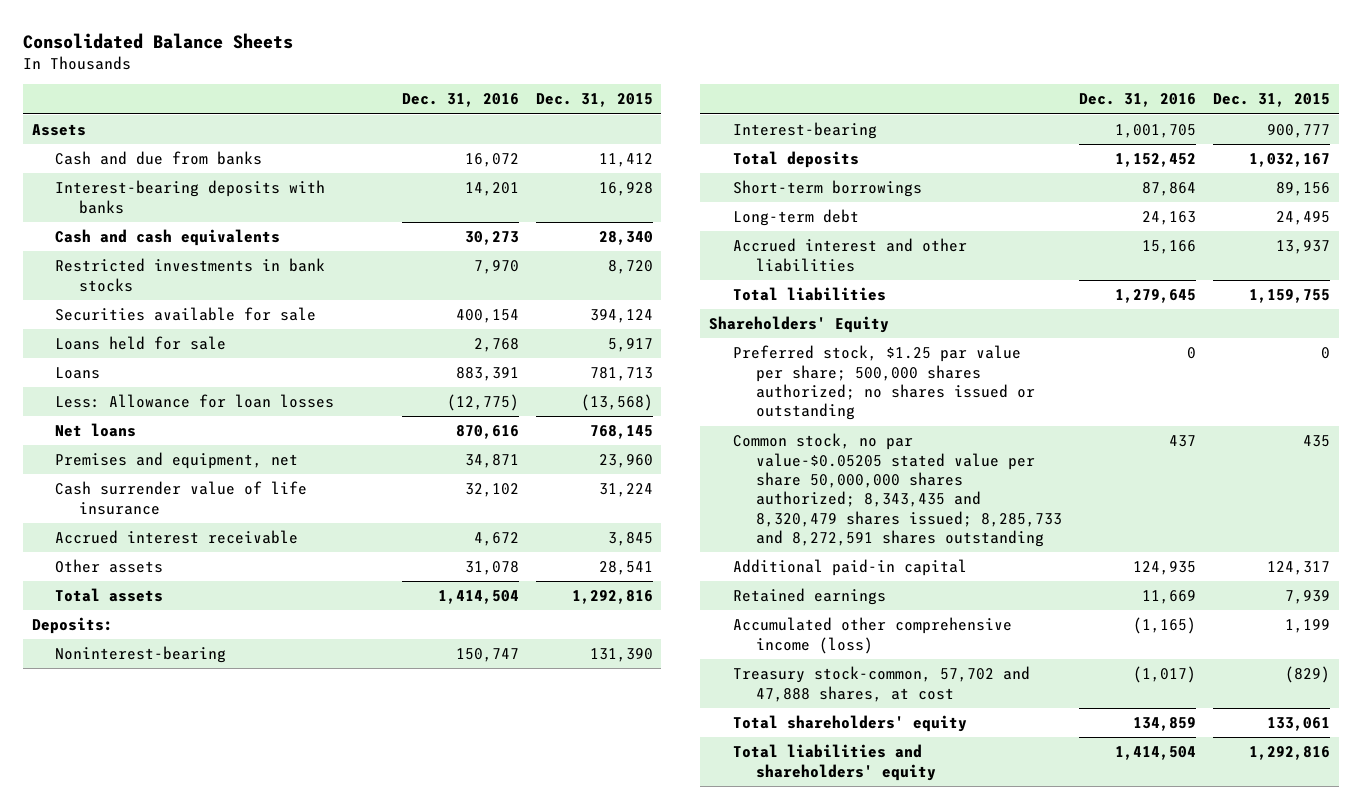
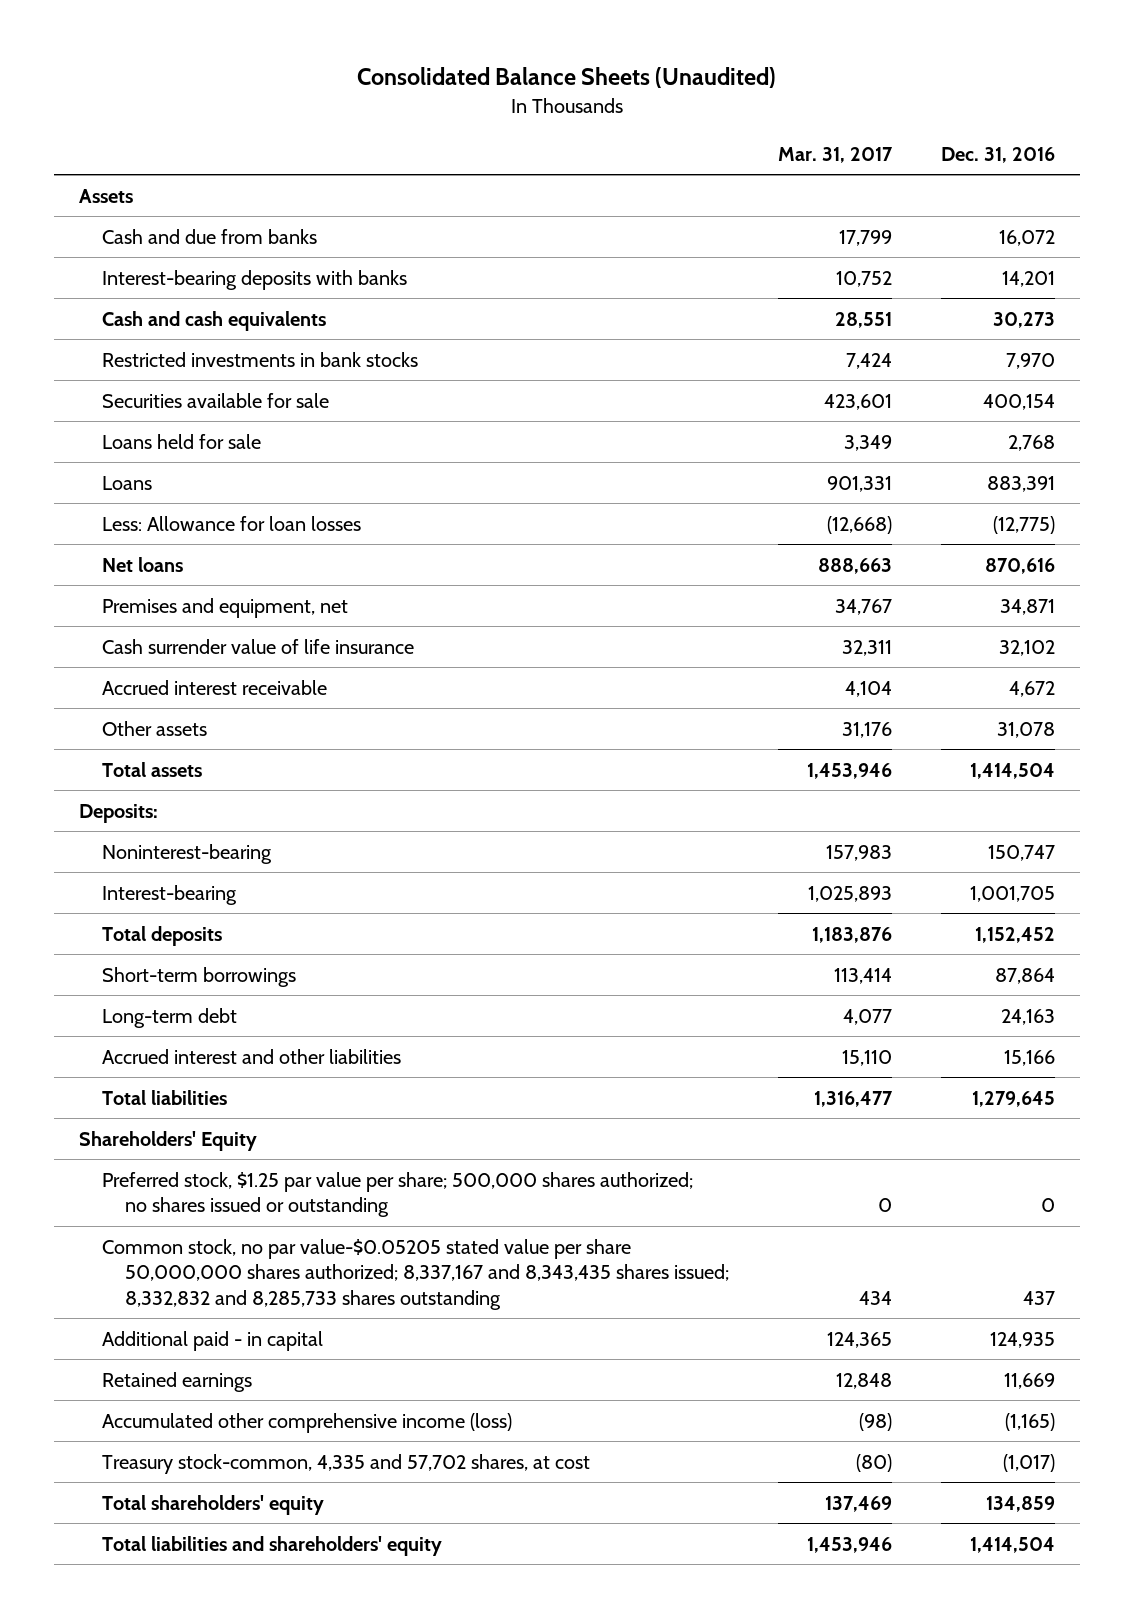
- Consolidated Balance Sheets
+ Consolidated Balance Sheets (Unaudited)
- | Dec. 31, 2016 | Dec. 31, 2015
+ | Mar. 31, 2017 | Dec. 31, 2016
- Common stock, no par value-$0.05205 stated value per share 50,000,000 shares authorized; 8,343,435 and 8,320,479 shares issued; 8,285,733 and 8,272,591 shares outstanding | 437 | 435
- Additional paid-in capital | 124,935 | 124,317
+ Common stock, no par value-$0.05205 stated value per share 50,000,000 shares authorized; 8,337,167 and 8,343,435 shares issued; 8,332,832 and 8,285,733 shares outstanding | 434 | 437
+ Additional paid - in capital | 124,365 | 124,935
- Treasury stock-common, 57,702 and 47,888 shares, at cost | (1,017) | (829)
+ Treasury stock-common, 4,335 and 57,702 shares, at cost | (80) | (1,017)

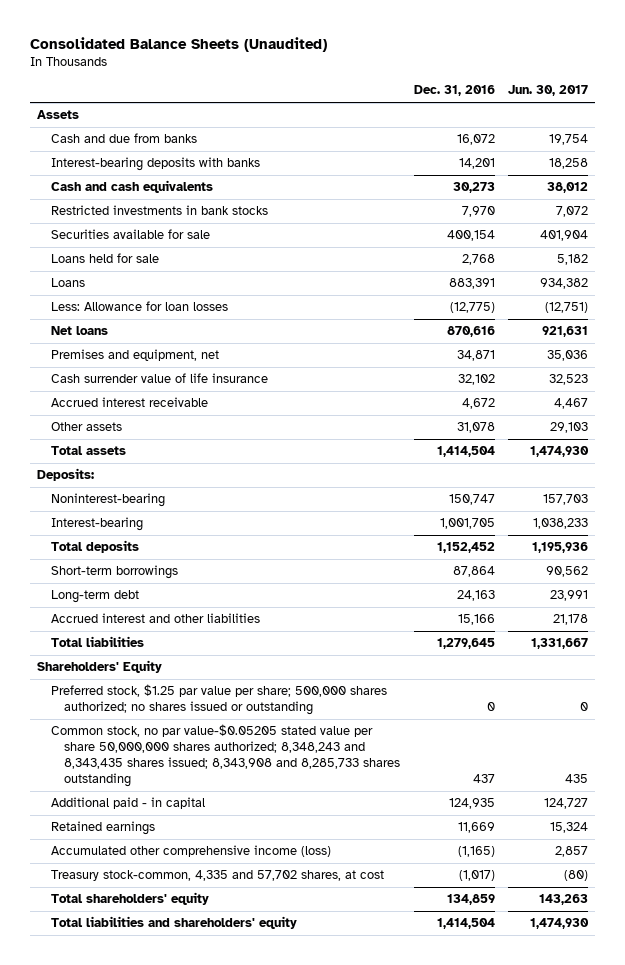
- | Mar. 31, 2017 | Dec. 31, 2016
+ | Dec. 31, 2016 | Jun. 30, 2017
- Common stock, no par value-$0.05205 stated value per share 50,000,000 shares authorized; 8,337,167 and 8,343,435 shares issued; 8,332,832 and 8,285,733 shares outstanding | 434 | 437
+ Common stock, no par value-$0.05205 stated value per share 50,000,000 shares authorized; 8,348,243 and 8,343,435 shares issued; 8,343,908 and 8,285,733 shares outstanding | 437 | 435

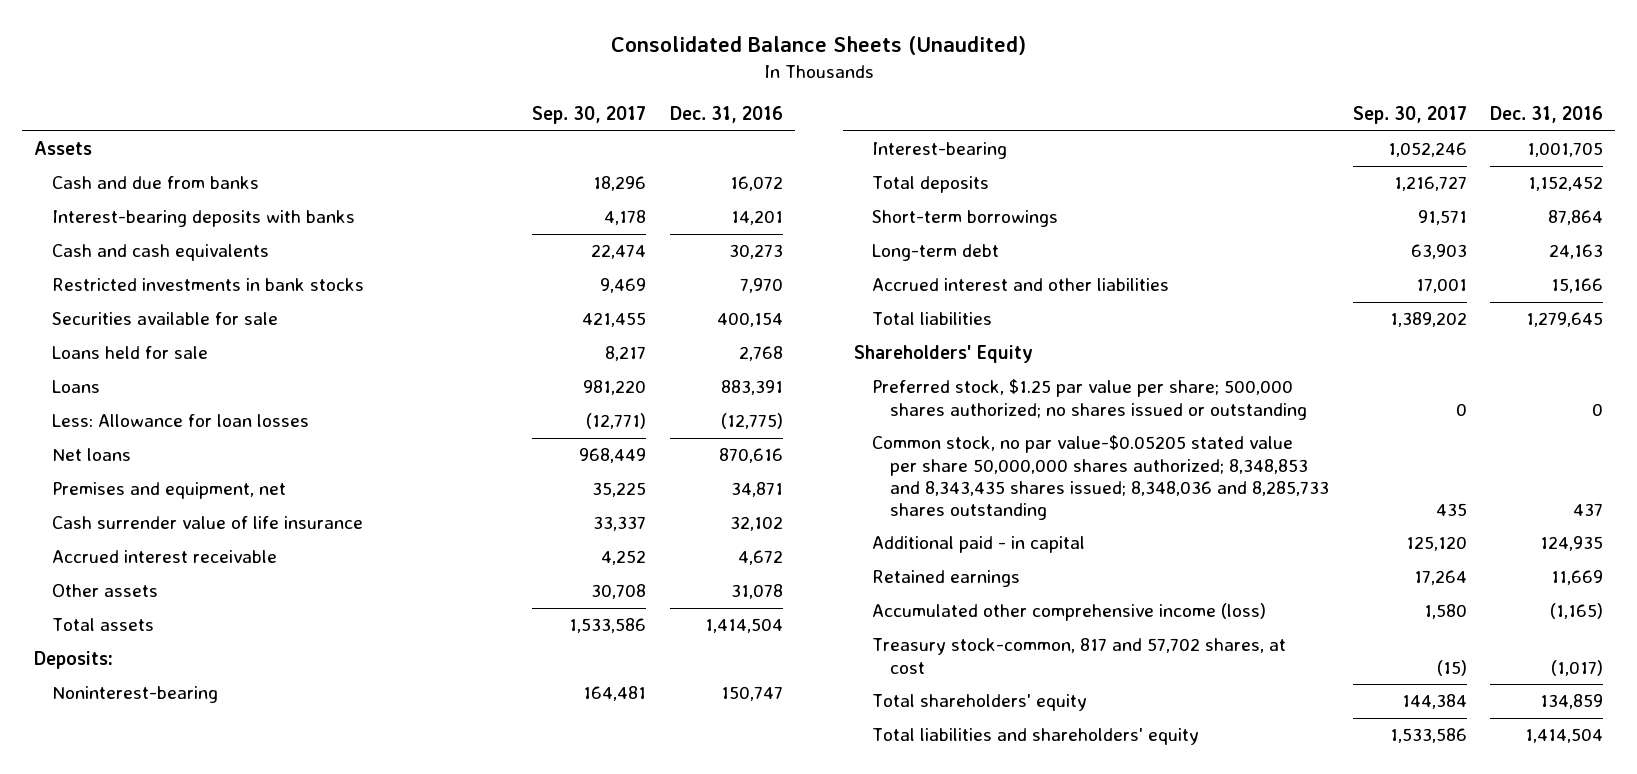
- | Dec. 31, 2016 | Jun. 30, 2017
+ | Sep. 30, 2017 | Dec. 31, 2016
- Common stock, no par value-$0.05205 stated value per share 50,000,000 shares authorized; 8,348,243 and 8,343,435 shares issued; 8,343,908 and 8,285,733 shares outstanding | 437 | 435
+ Common stock, no par value-$0.05205 stated value per share 50,000,000 shares authorized; 8,348,853 and 8,343,435 shares issued; 8,348,036 and 8,285,733 shares outstanding | 435 | 437
- Treasury stock-common, 4,335 and 57,702 shares, at cost | (1,017) | (80)
+ Treasury stock-common, 817 and 57,702 shares, at cost | (15) | (1,017)

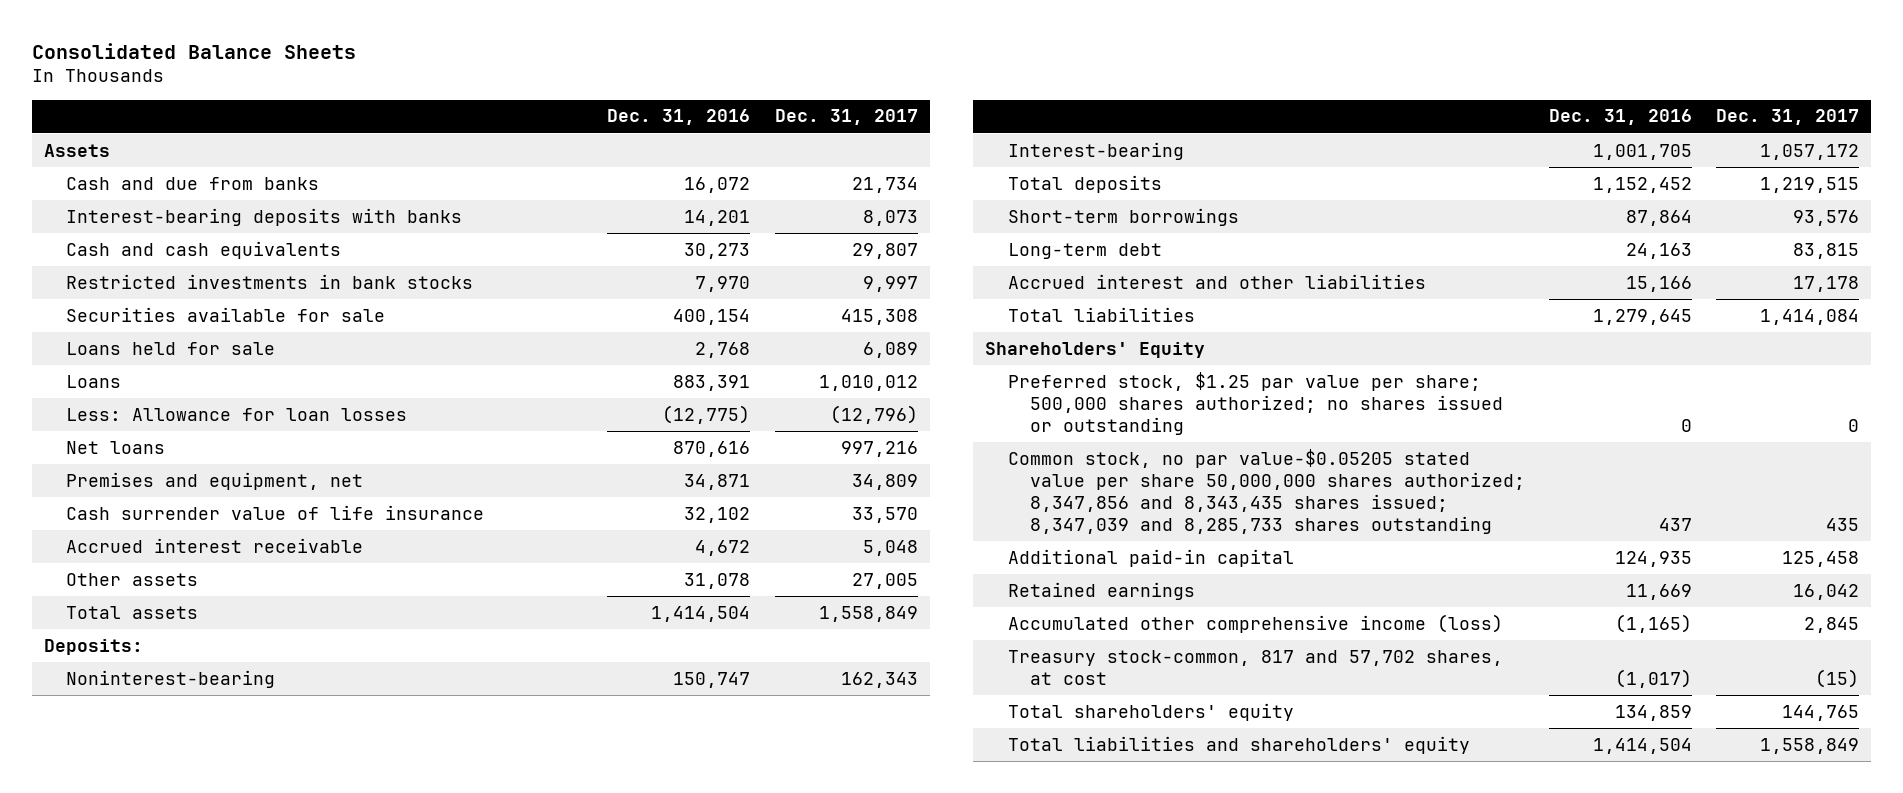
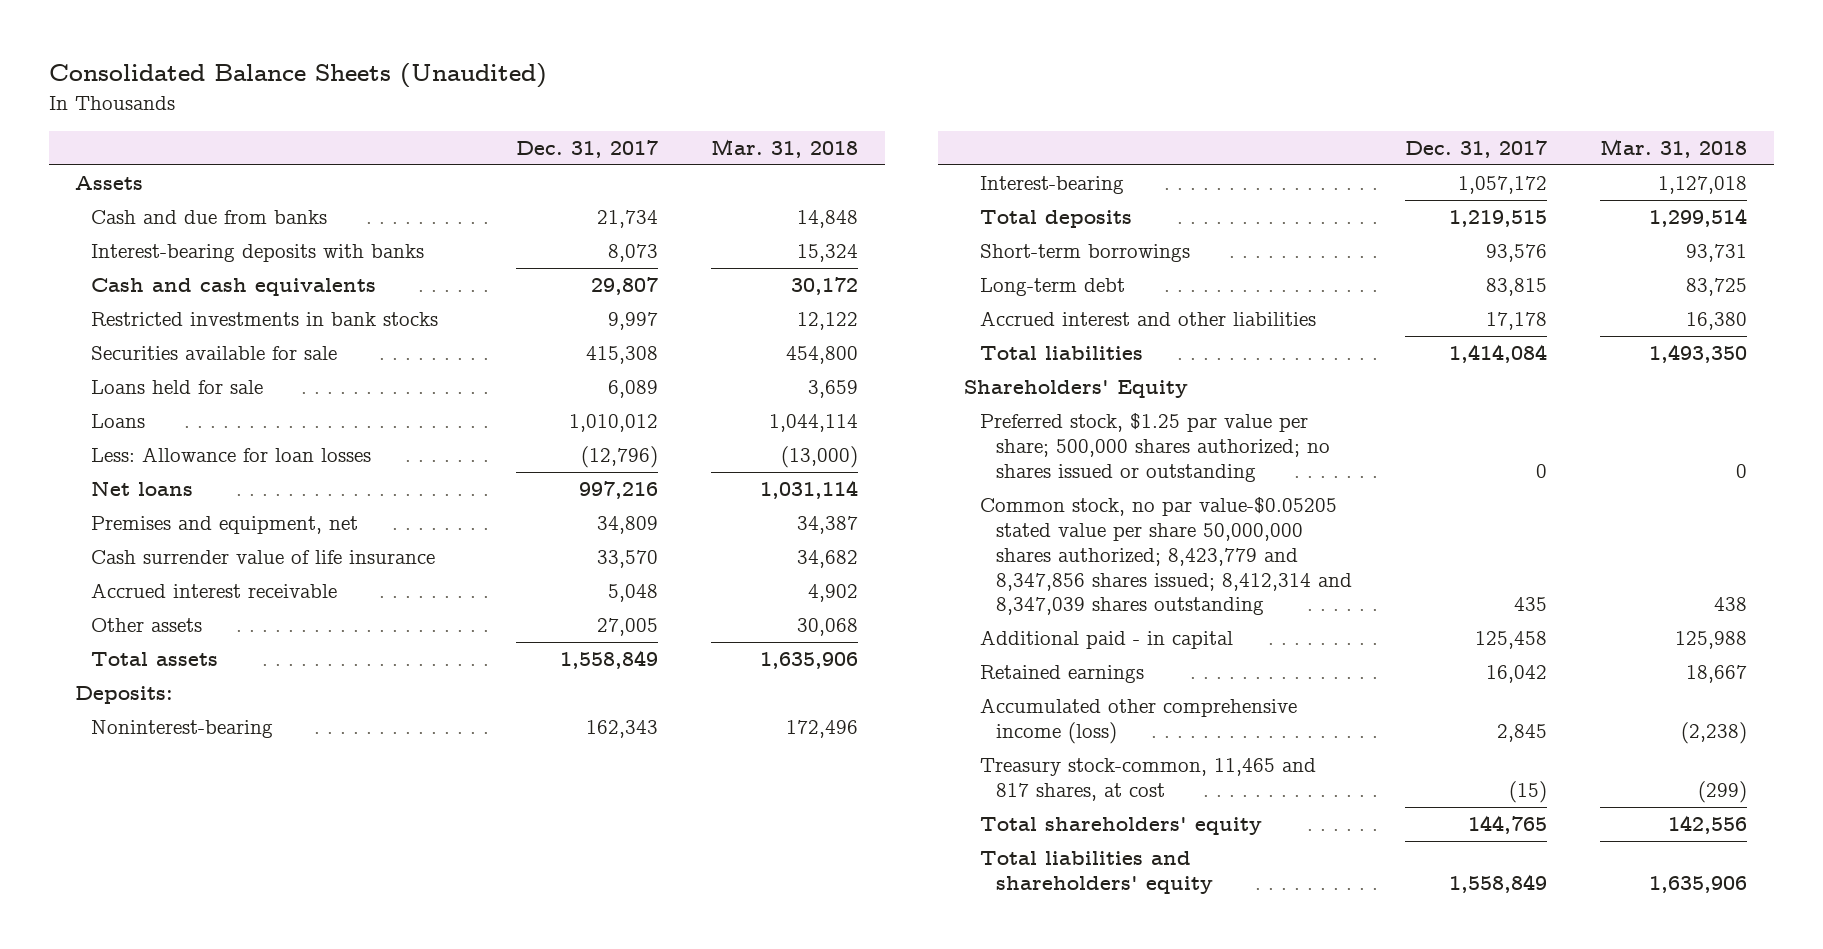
- Consolidated Balance Sheets
+ Consolidated Balance Sheets (Unaudited)
- | Dec. 31, 2016 | Dec. 31, 2017
+ | Dec. 31, 2017 | Mar. 31, 2018
- Common stock, no par value-$0.05205 stated value per share 50,000,000 shares authorized; 8,347,856 and 8,343,435 shares issued; 8,347,039 and 8,285,733 shares outstanding | 437 | 435
- Additional paid-in capital | 124,935 | 125,458
+ Common stock, no par value-$0.05205 stated value per share 50,000,000 shares authorized; 8,423,779 and 8,347,856 shares issued; 8,412,314 and 8,347,039 shares outstanding | 435 | 438
+ Additional paid - in capital | 125,458 | 125,988
- Treasury stock-common, 817 and 57,702 shares, at cost | (1,017) | (15)
+ Treasury stock-common, 11,465 and 817 shares, at cost | (15) | (299)

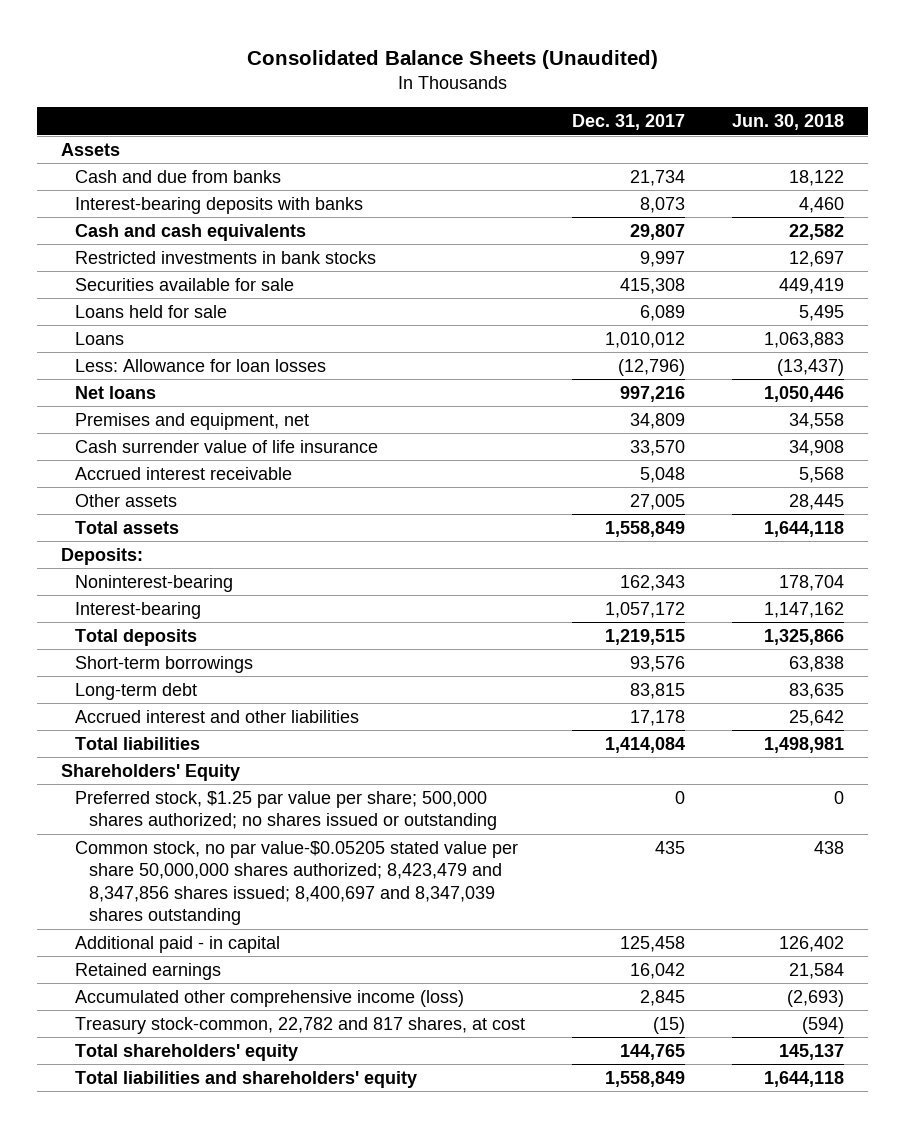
- | Dec. 31, 2017 | Mar. 31, 2018
+ | Dec. 31, 2017 | Jun. 30, 2018
- Common stock, no par value-$0.05205 stated value per share 50,000,000 shares authorized; 8,423,779 and 8,347,856 shares issued; 8,412,314 and 8,347,039 shares outstanding | 435 | 438
+ Common stock, no par value-$0.05205 stated value per share 50,000,000 shares authorized; 8,423,479 and 8,347,856 shares issued; 8,400,697 and 8,347,039 shares outstanding | 435 | 438
- Treasury stock-common, 11,465 and 817 shares, at cost | (15) | (299)
+ Treasury stock-common, 22,782 and 817 shares, at cost | (15) | (594)

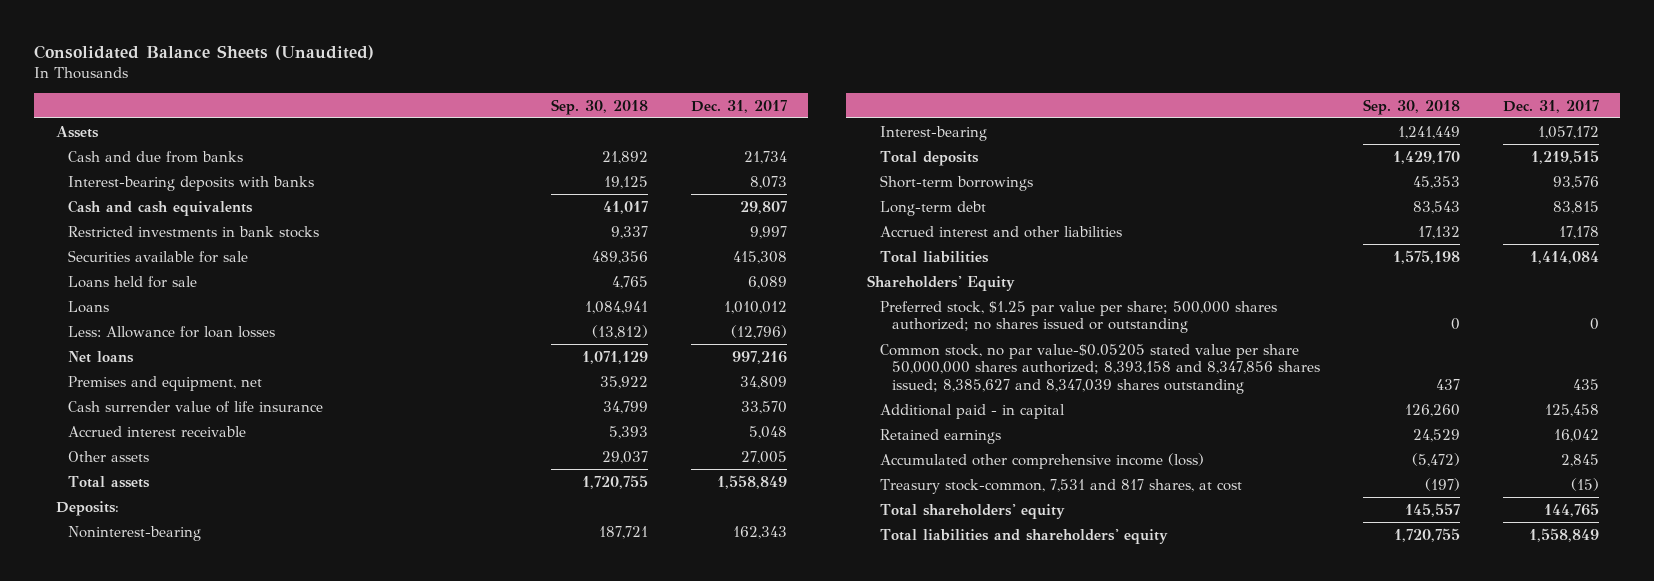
- | Dec. 31, 2017 | Jun. 30, 2018
+ | Sep. 30, 2018 | Dec. 31, 2017
- Common stock, no par value-$0.05205 stated value per share 50,000,000 shares authorized; 8,423,479 and 8,347,856 shares issued; 8,400,697 and 8,347,039 shares outstanding | 435 | 438
+ Common stock, no par value-$0.05205 stated value per share 50,000,000 shares authorized; 8,393,158 and 8,347,856 shares issued; 8,385,627 and 8,347,039 shares outstanding | 437 | 435
- Treasury stock-common, 22,782 and 817 shares, at cost | (15) | (594)
+ Treasury stock-common, 7,531 and 817 shares, at cost | (197) | (15)

